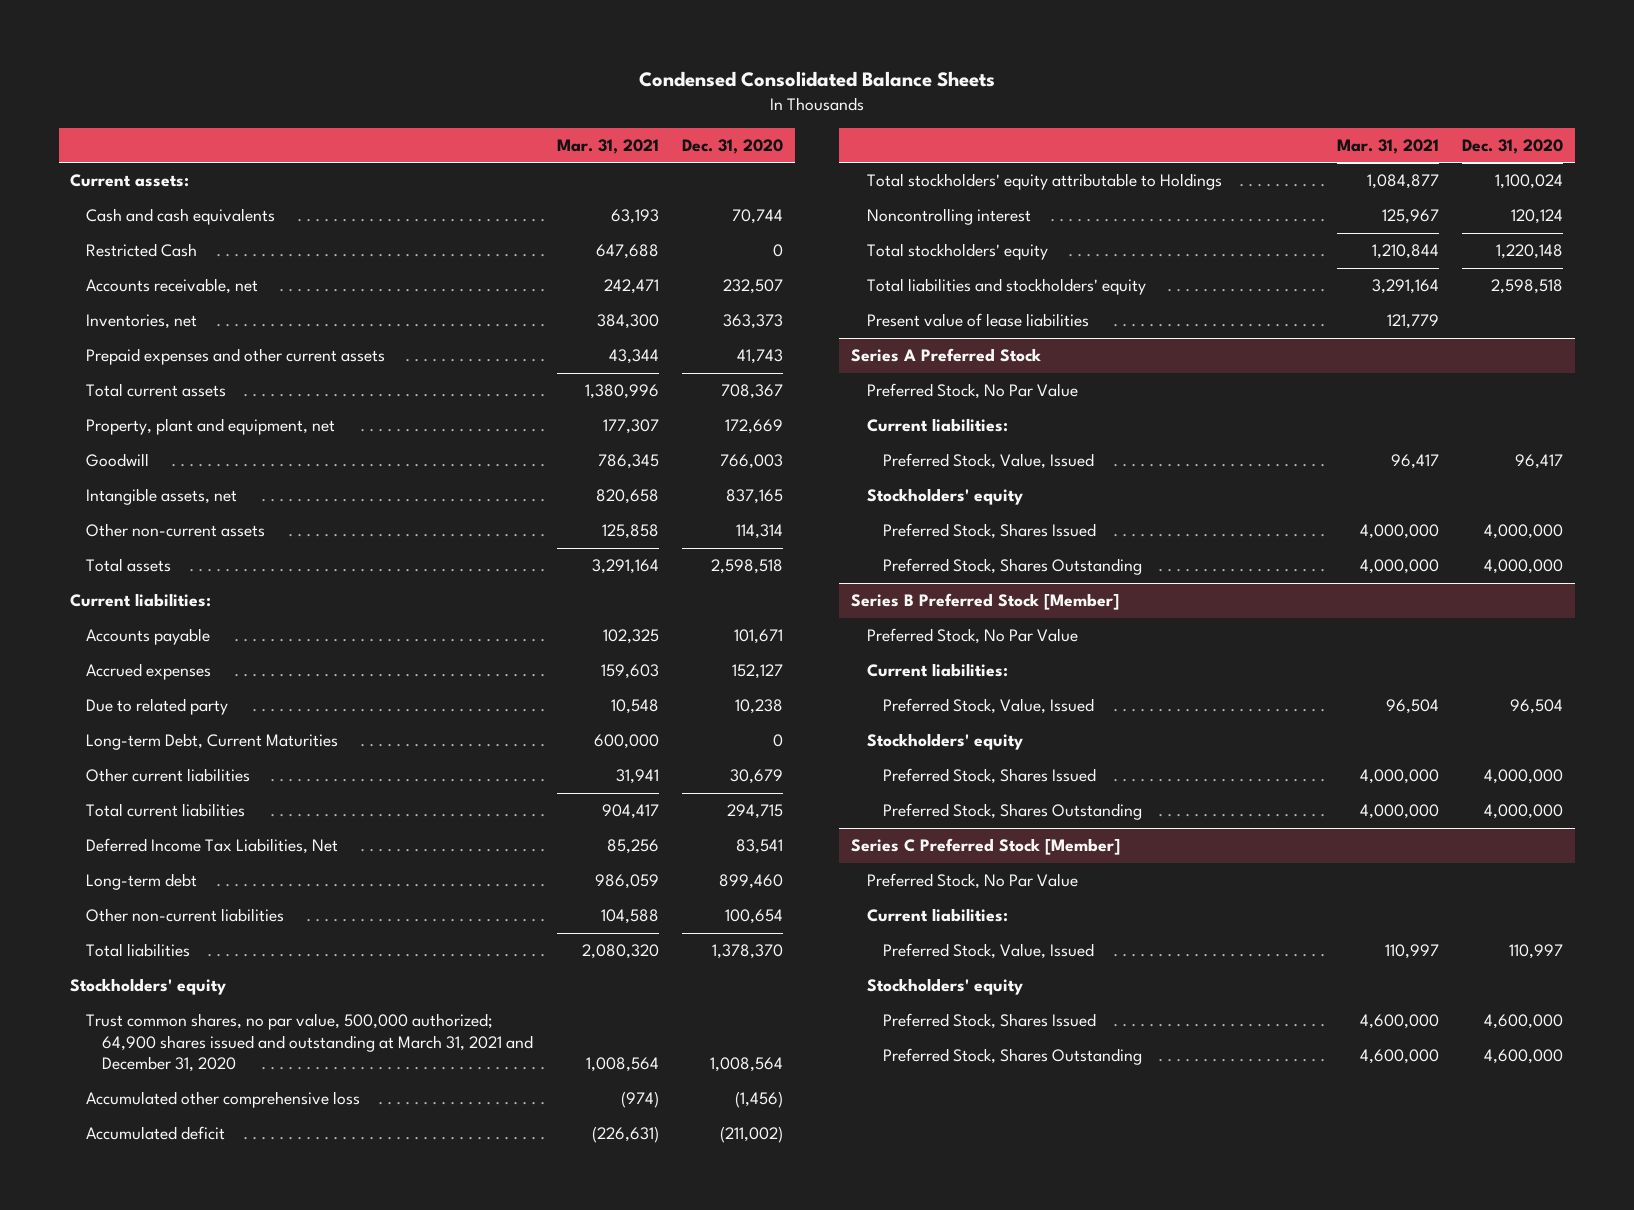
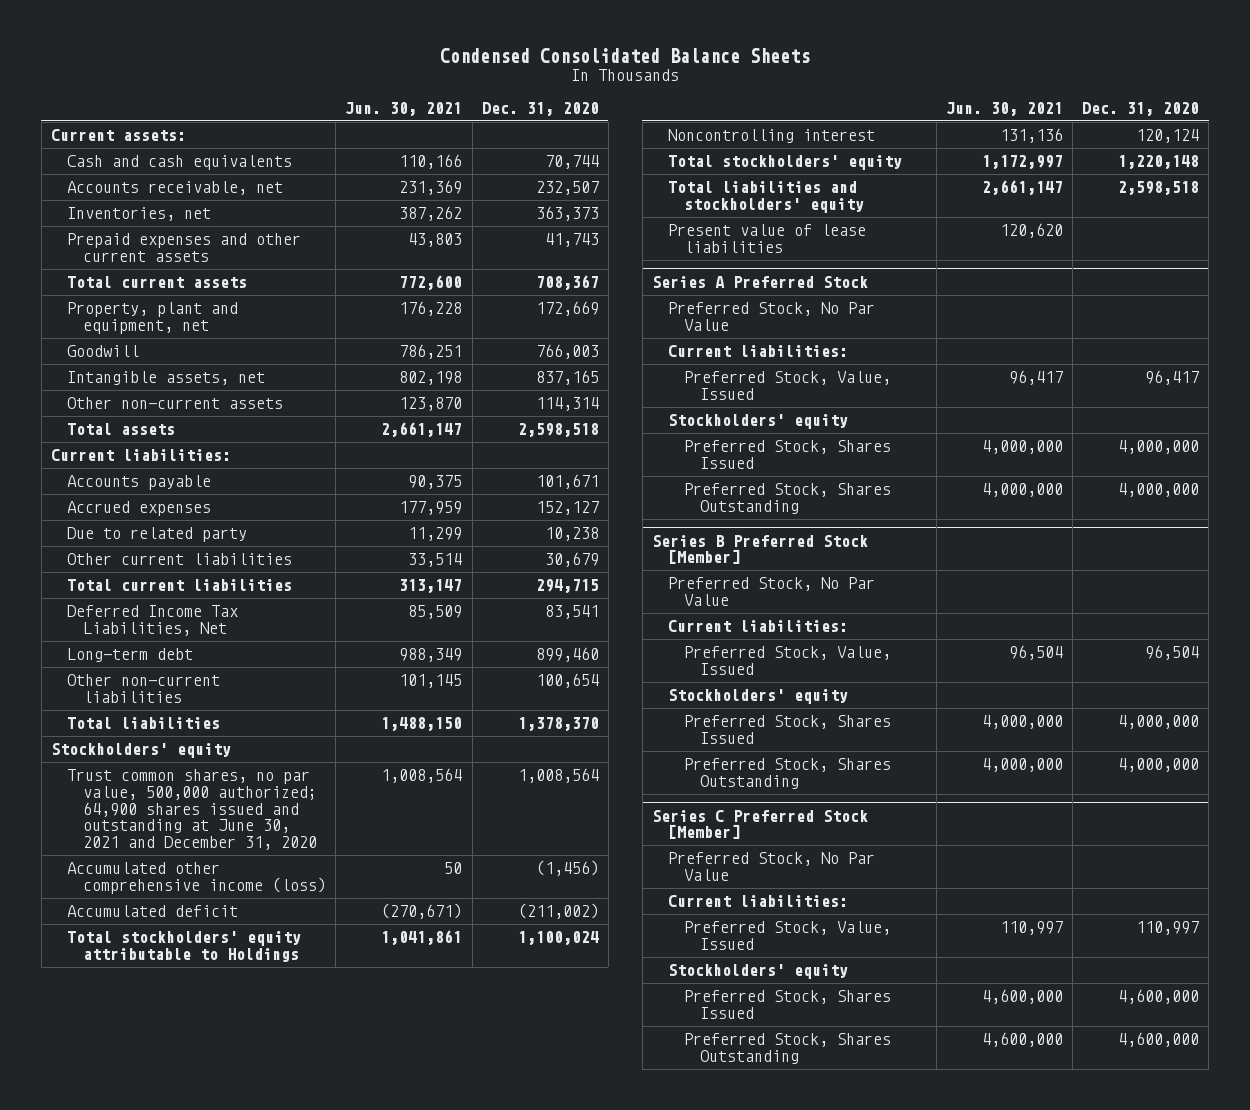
- | Mar. 31, 2021 | Dec. 31, 2020
+ | Jun. 30, 2021 | Dec. 31, 2020
- Restricted Cash | 647,688 | 0
- Long-term Debt, Current Maturities | 600,000 | 0
- Trust common shares, no par value, 500,000 authorized; 64,900 shares issued and outstanding at March 31, 2021 and December 31, 2020 | 1,008,564 | 1,008,564
- Accumulated other comprehensive loss | (974) | (1,456)
+ Trust common shares, no par value, 500,000 authorized; 64,900 shares issued and outstanding at June 30, 2021 and December 31, 2020 | 1,008,564 | 1,008,564
+ Accumulated other comprehensive income (loss) | 50 | (1,456)

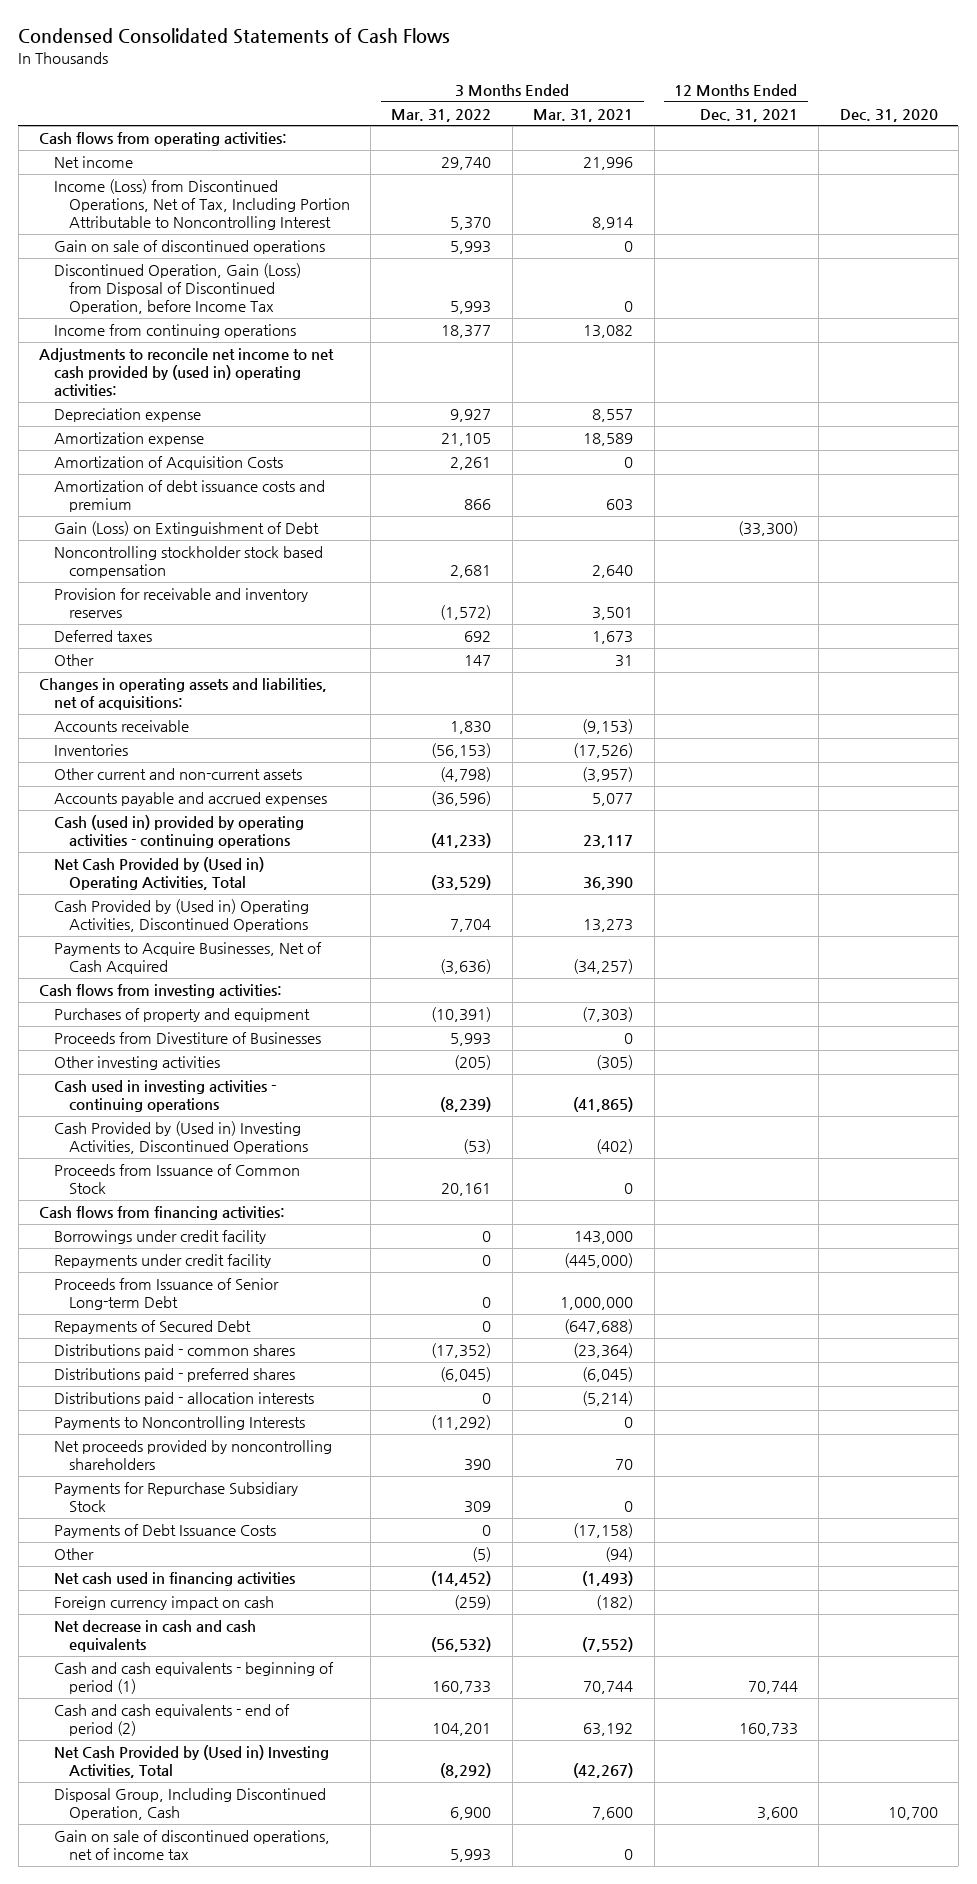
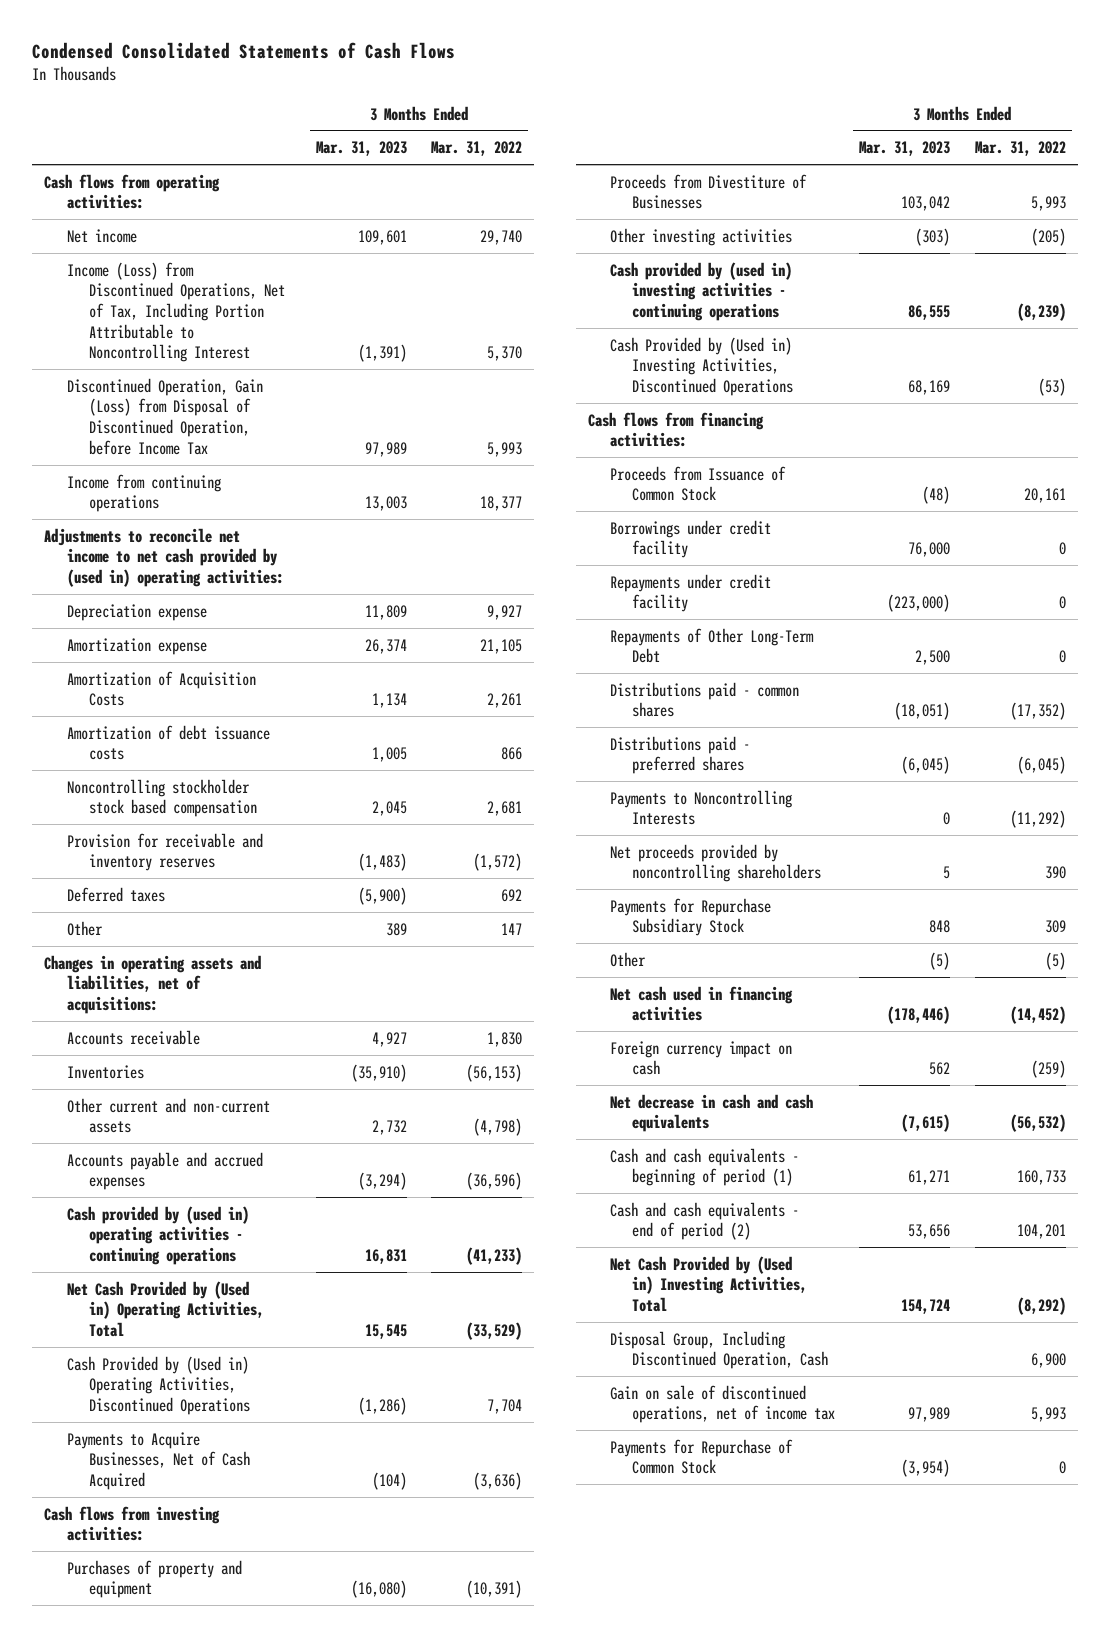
- | 3 Months Ended Mar. 31, 2022 | 3 Months Ended Mar. 31, 2021 | 12 Months Ended Dec. 31, 2021 | Dec. 31, 2020
+ | 3 Months Ended Mar. 31, 2023 | 3 Months Ended Mar. 31, 2022
- Gain on sale of discontinued operations | 5,993 | 0 | |
- Amortization of debt issuance costs and premium | 866 | 603 | |
- Gain (Loss) on Extinguishment of Debt | | | (33,300) |
+ Amortization of debt issuance costs | 1,005 | 866
- Cash (used in) provided by operating activities - continuing operations | (41,233) | 23,117 | |
+ Cash provided by (used in) operating activities - continuing operations | 16,831 | (41,233)
- Cash used in investing activities - continuing operations | (8,239) | (41,865) | |
+ Cash provided by (used in) investing activities - continuing operations | 86,555 | (8,239)
moved down: Proceeds from Issuance of Common Stock | (48) | 20,161
- Proceeds from Issuance of Senior Long-term Debt | 0 | 1,000,000 | |
- Repayments of Secured Debt | 0 | (647,688) | |
+ Repayments of Other Long-Term Debt | 2,500 | 0
- Distributions paid - allocation interests | 0 | (5,214) | |
- Payments of Debt Issuance Costs | 0 | (17,158) | |
+ Payments for Repurchase of Common Stock | (3,954) | 0

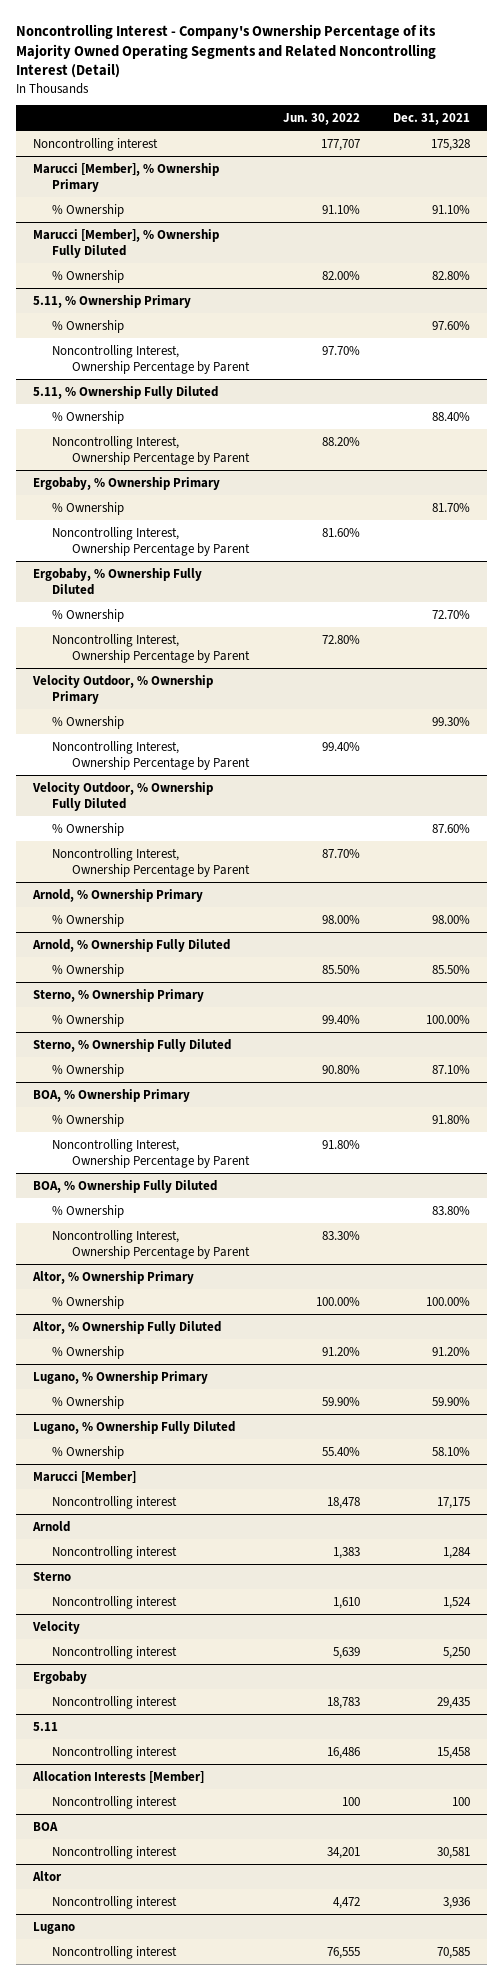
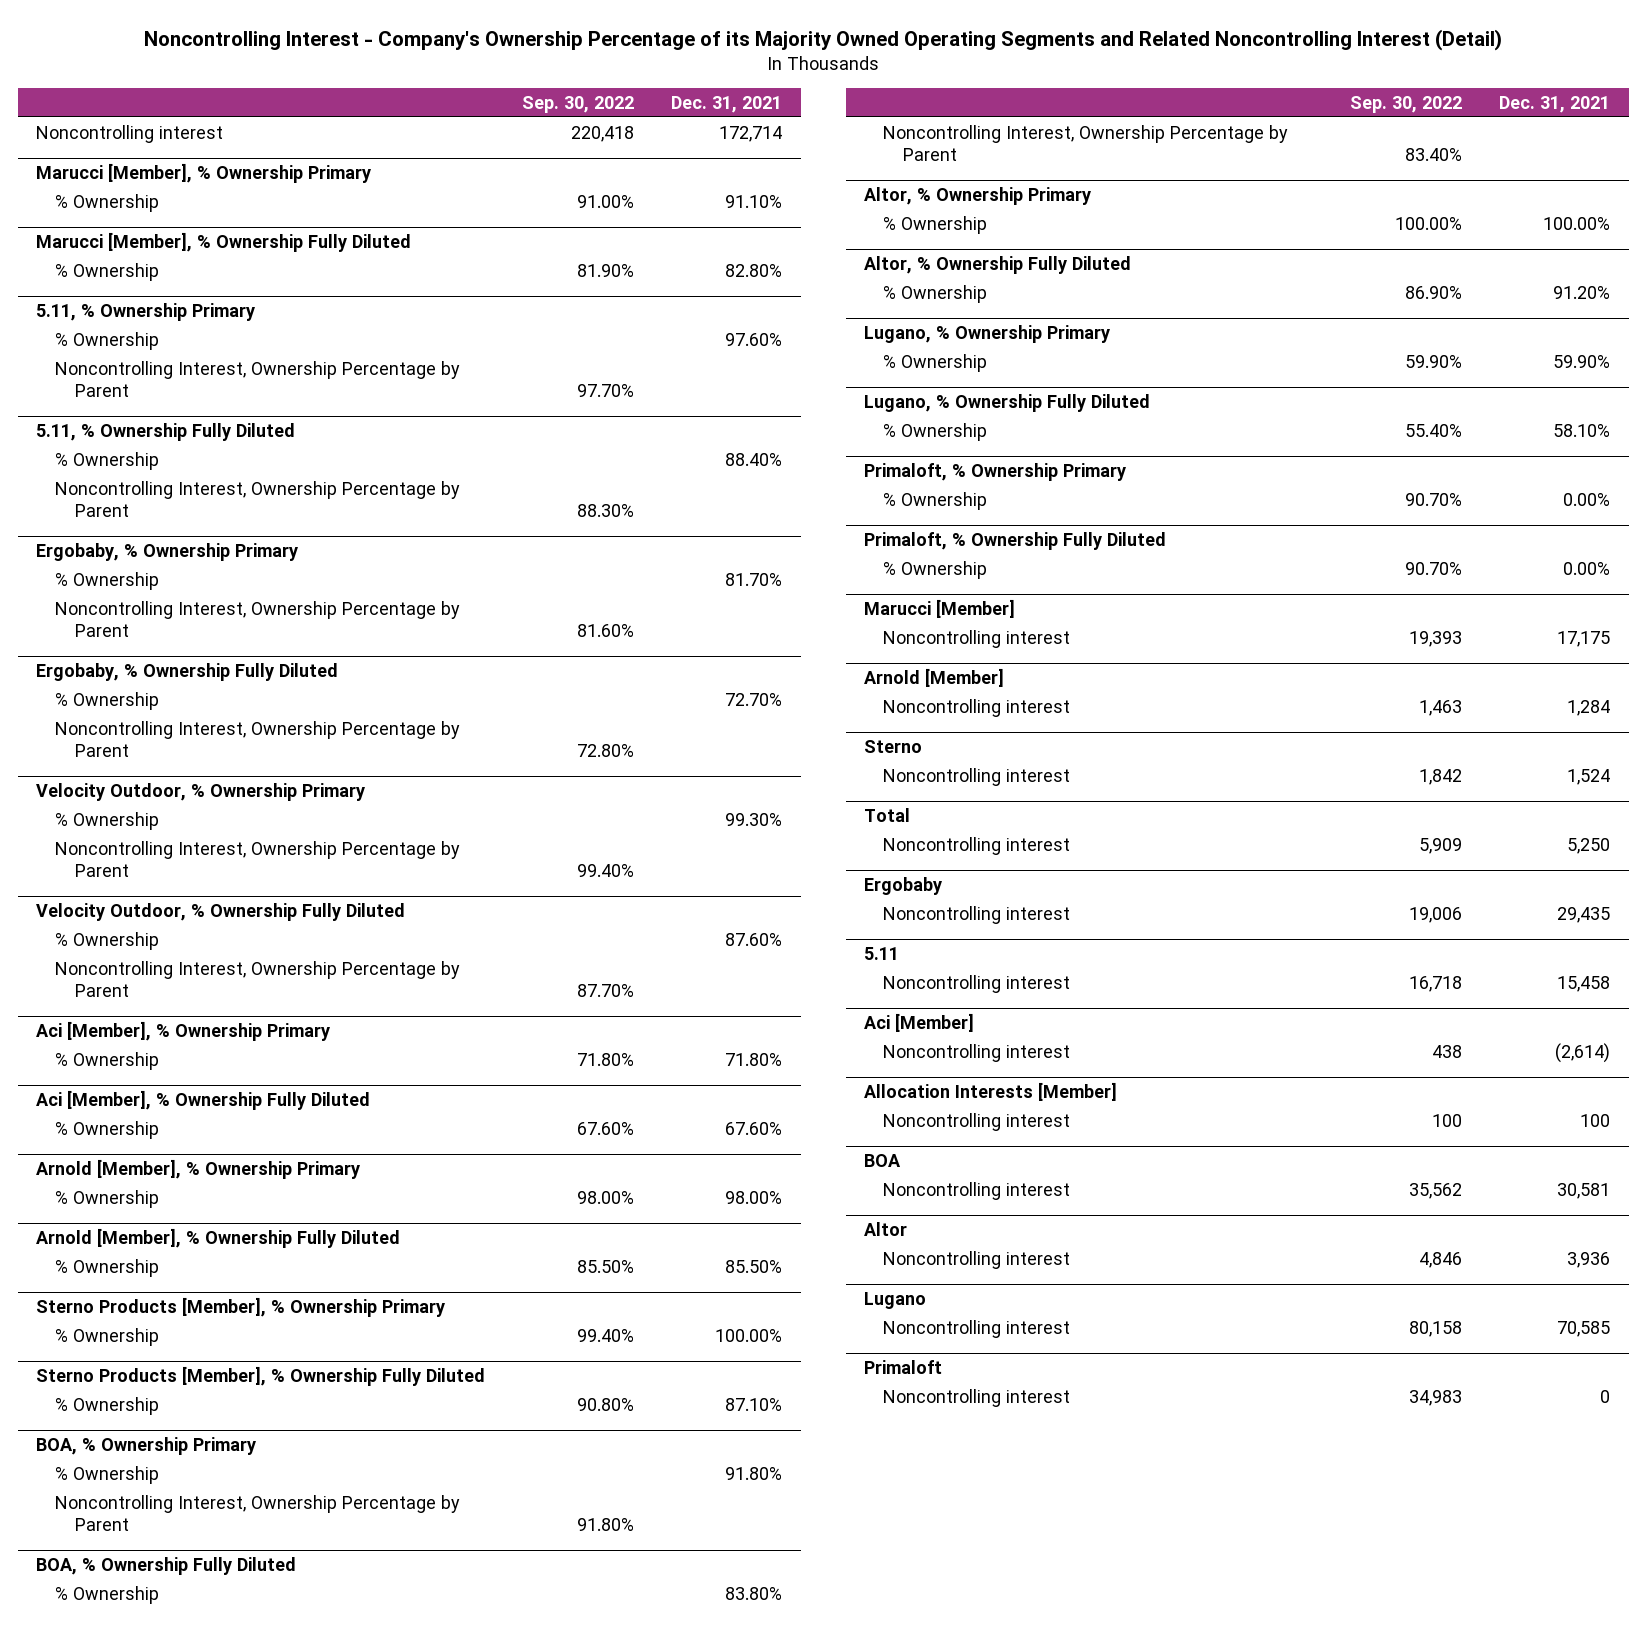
- | Jun. 30, 2022 | Dec. 31, 2021
+ | Sep. 30, 2022 | Dec. 31, 2021
- Noncontrolling interest | 177,707 | 175,328
+ Noncontrolling interest | 220,418 | 172,714
- Arnold, % Ownership Primary
+ Aci [Member], % Ownership Primary
+ % Ownership | 71.80% | 71.80%
+ Aci [Member], % Ownership Fully Diluted
+ % Ownership | 67.60% | 67.60%
+ Arnold [Member], % Ownership Primary
- Arnold, % Ownership Fully Diluted
+ Arnold [Member], % Ownership Fully Diluted
- Sterno, % Ownership Primary
+ Sterno Products [Member], % Ownership Primary
- Sterno, % Ownership Fully Diluted
+ Sterno Products [Member], % Ownership Fully Diluted
+ Primaloft, % Ownership Primary
+ % Ownership | 90.70% | 0.00%
+ Primaloft, % Ownership Fully Diluted
+ % Ownership | 90.70% | 0.00%
- Arnold
+ Arnold [Member]
- Velocity
+ Total
+ Aci [Member]
+ Noncontrolling interest | 438 | (2,614)
+ Primaloft
+ Noncontrolling interest | 34,983 | 0

